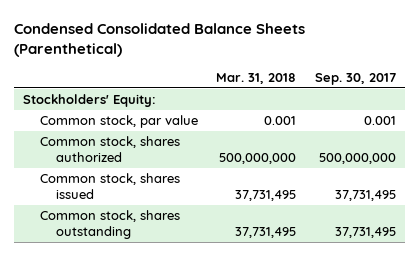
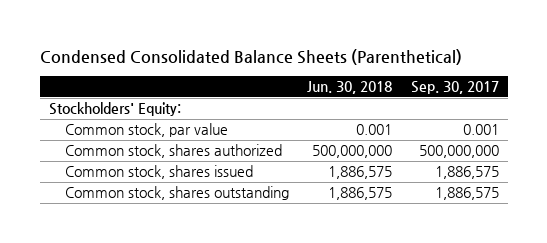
- | Mar. 31, 2018 | Sep. 30, 2017
+ | Jun. 30, 2018 | Sep. 30, 2017
- Common stock, shares issued | 37,731,495 | 37,731,495
- Common stock, shares outstanding | 37,731,495 | 37,731,495
+ Common stock, shares issued | 1,886,575 | 1,886,575
+ Common stock, shares outstanding | 1,886,575 | 1,886,575

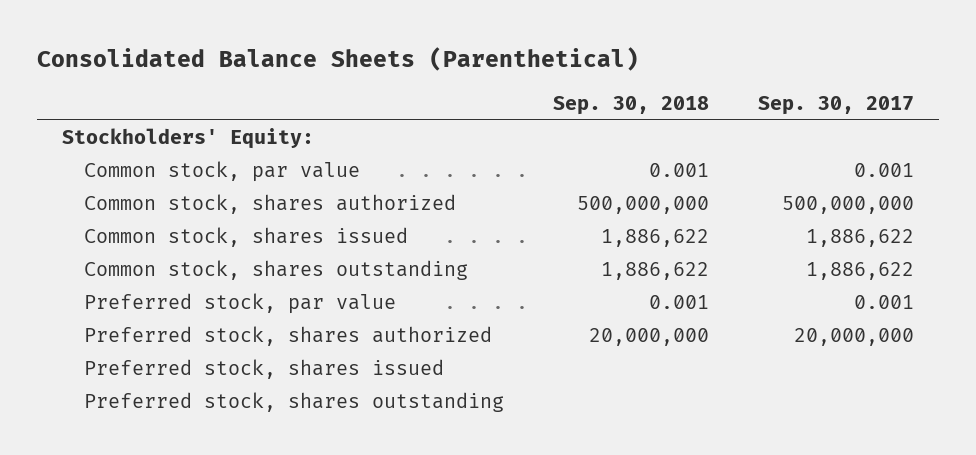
- Condensed Consolidated Balance Sheets (Parenthetical)
+ Consolidated Balance Sheets (Parenthetical)
- | Jun. 30, 2018 | Sep. 30, 2017
+ | Sep. 30, 2018 | Sep. 30, 2017
- Common stock, shares issued | 1,886,575 | 1,886,575
- Common stock, shares outstanding | 1,886,575 | 1,886,575
+ Common stock, shares issued | 1,886,622 | 1,886,622
+ Common stock, shares outstanding | 1,886,622 | 1,886,622
+ Preferred stock, par value | 0.001 | 0.001
+ Preferred stock, shares authorized | 20,000,000 | 20,000,000
+ Preferred stock, shares issued
+ Preferred stock, shares outstanding

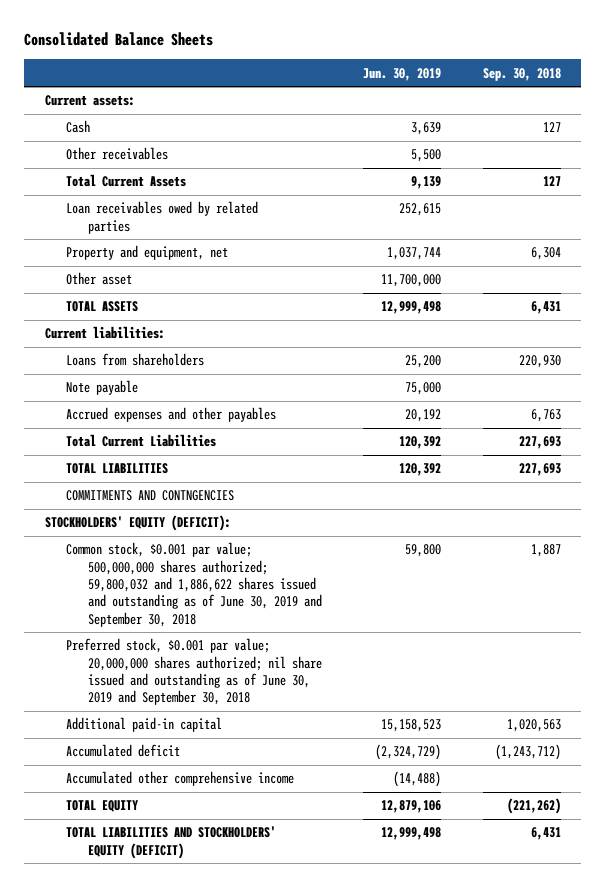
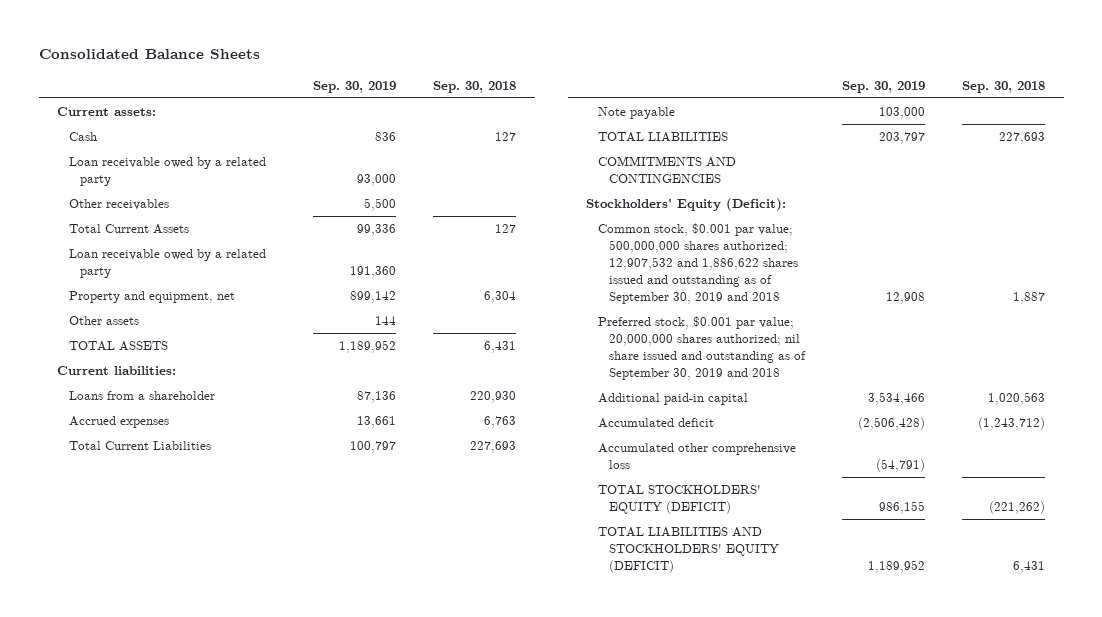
- | Jun. 30, 2019 | Sep. 30, 2018
+ | Sep. 30, 2019 | Sep. 30, 2018
+ Loan receivable owed by a related party | 93,000 |
- Loan receivables owed by related parties | 252,615 |
+ Loan receivable owed by a related party | 191,360 |
- Other asset | 11,700,000 |
+ Other assets | 144 |
- Loans from shareholders | 25,200 | 220,930
- Accrued expenses and other payables | 20,192 | 6,763
+ Loans from a shareholder | 87,136 | 220,930
+ Accrued expenses | 13,661 | 6,763
moved down: Note payable | 103,000 |
- COMMITMENTS AND CONTNGENCIES
- STOCKHOLDERS' EQUITY (DEFICIT):
- Common stock, $0.001 par value; 500,000,000 shares authorized; 59,800,032 and 1,886,622 shares issued and outstanding as of June 30, 2019 and September 30, 2018 | 59,800 | 1,887
- Preferred stock, $0.001 par value; 20,000,000 shares authorized; nil share issued and outstanding as of June 30, 2019 and September 30, 2018
+ COMMITMENTS AND CONTINGENCIES
+ Stockholders' Equity (Deficit):
+ Common stock, $0.001 par value; 500,000,000 shares authorized; 12,907,532 and 1,886,622 shares issued and outstanding as of September 30, 2019 and 2018 | 12,908 | 1,887
+ Preferred stock, $0.001 par value; 20,000,000 shares authorized; nil share issued and outstanding as of September 30, 2019 and 2018
- Accumulated other comprehensive income | (14,488) |
- TOTAL EQUITY | 12,879,106 | (221,262)
+ Accumulated other comprehensive loss | (54,791) |
+ TOTAL STOCKHOLDERS' EQUITY (DEFICIT) | 986,155 | (221,262)

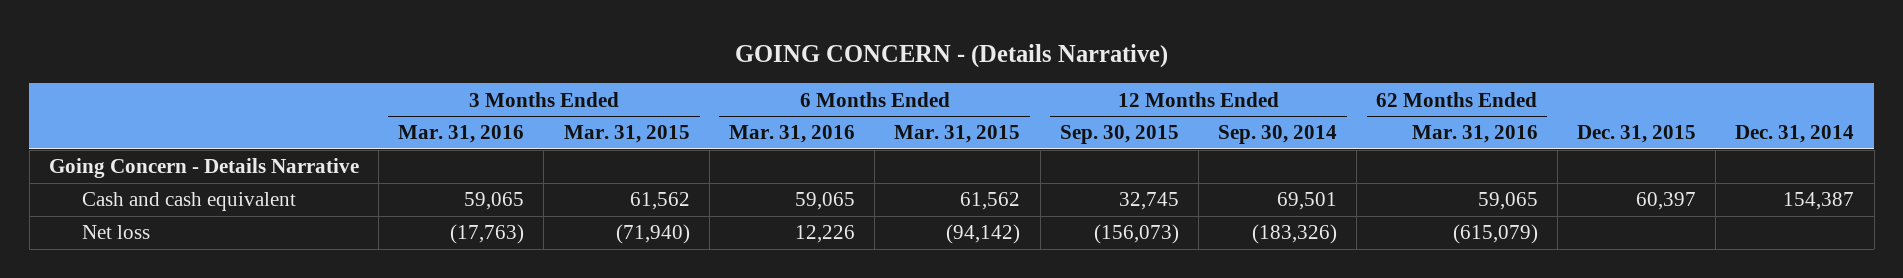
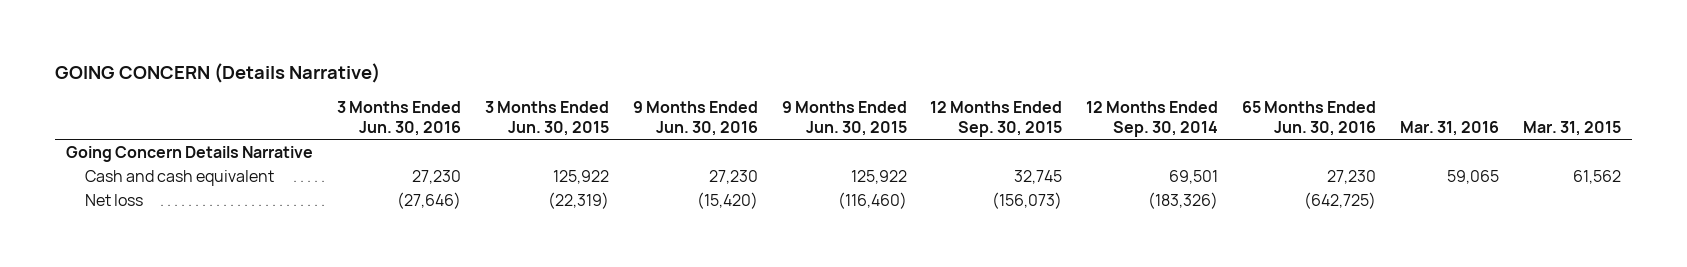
- GOING CONCERN - (Details Narrative)
+ GOING CONCERN (Details Narrative)
- | 3 Months Ended Mar. 31, 2016 | 3 Months Ended Mar. 31, 2015 | 6 Months Ended Mar. 31, 2016 | 6 Months Ended Mar. 31, 2015 | 12 Months Ended Sep. 30, 2015 | 12 Months Ended Sep. 30, 2014 | 62 Months Ended Mar. 31, 2016 | Dec. 31, 2015 | Dec. 31, 2014
+ | 3 Months Ended Jun. 30, 2016 | 3 Months Ended Jun. 30, 2015 | 9 Months Ended Jun. 30, 2016 | 9 Months Ended Jun. 30, 2015 | 12 Months Ended Sep. 30, 2015 | 12 Months Ended Sep. 30, 2014 | 65 Months Ended Jun. 30, 2016 | Mar. 31, 2016 | Mar. 31, 2015
- Going Concern - Details Narrative
+ Going Concern Details Narrative

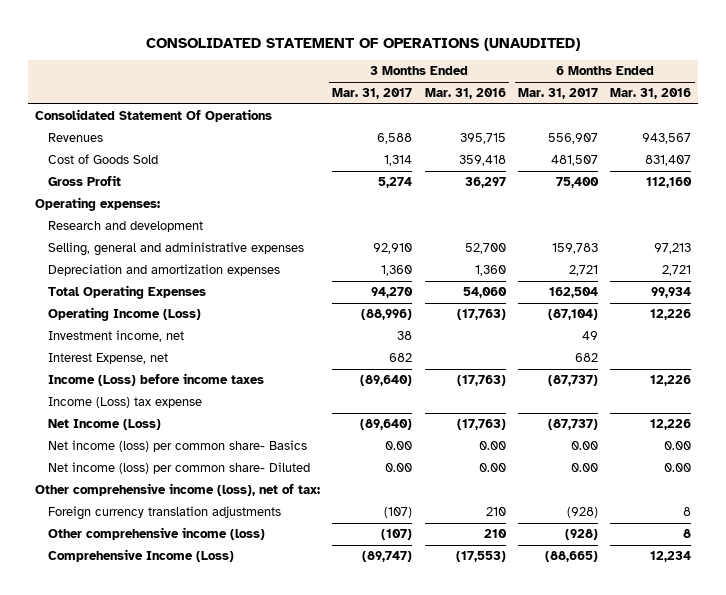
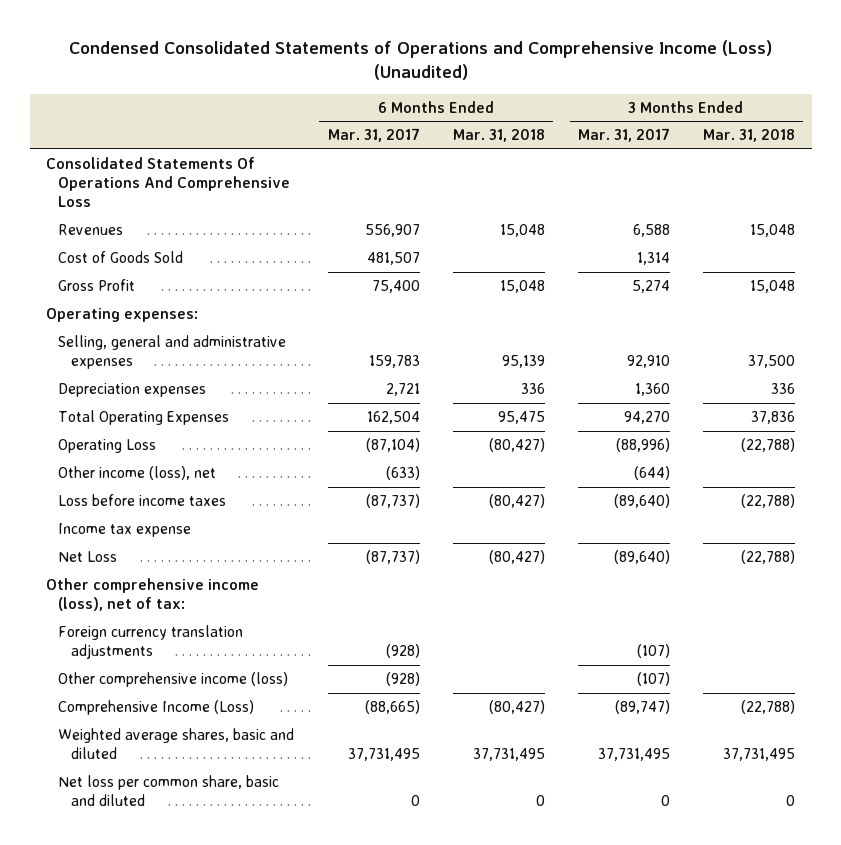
- CONSOLIDATED STATEMENT OF OPERATIONS (UNAUDITED)
+ Condensed Consolidated Statements of Operations and Comprehensive Income (Loss) (Unaudited)
- | 3 Months Ended Mar. 31, 2017 | 3 Months Ended Mar. 31, 2016 | 6 Months Ended Mar. 31, 2017 | 6 Months Ended Mar. 31, 2016
+ | 6 Months Ended Mar. 31, 2017 | 6 Months Ended Mar. 31, 2018 | 3 Months Ended Mar. 31, 2017 | 3 Months Ended Mar. 31, 2018
- Consolidated Statement Of Operations
+ Consolidated Statements Of Operations And Comprehensive Loss
- Research and development
- Depreciation and amortization expenses | 1,360 | 1,360 | 2,721 | 2,721
+ Depreciation expenses | 2,721 | 336 | 1,360 | 336
- Operating Income (Loss) | (88,996) | (17,763) | (87,104) | 12,226
- Investment income, net | 38 | | 49 |
- Interest Expense, net | 682 | | 682 |
- Income (Loss) before income taxes | (89,640) | (17,763) | (87,737) | 12,226
- Income (Loss) tax expense
- Net Income (Loss) | (89,640) | (17,763) | (87,737) | 12,226
- Net income (loss) per common share- Basics | 0.00 | 0.00 | 0.00 | 0.00
- Net income (loss) per common share- Diluted | 0.00 | 0.00 | 0.00 | 0.00
+ Operating Loss | (87,104) | (80,427) | (88,996) | (22,788)
+ Other income (loss), net | (633) | | (644) |
+ Loss before income taxes | (87,737) | (80,427) | (89,640) | (22,788)
+ Income tax expense
+ Net Loss | (87,737) | (80,427) | (89,640) | (22,788)
+ Weighted average shares, basic and diluted | 37,731,495 | 37,731,495 | 37,731,495 | 37,731,495
+ Net loss per common share, basic and diluted | 0 | 0 | 0 | 0

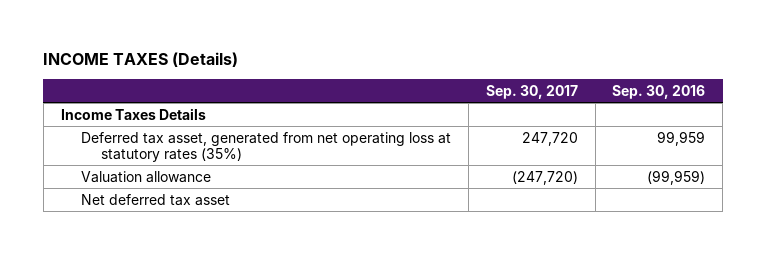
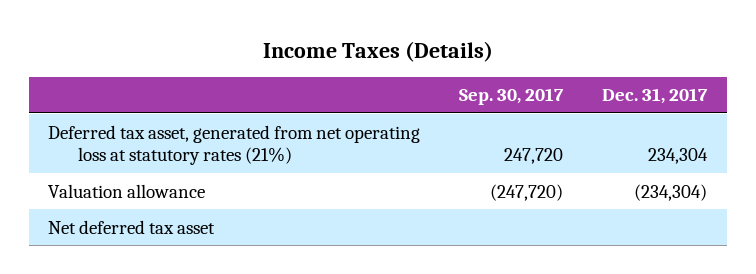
- INCOME TAXES (Details)
+ Income Taxes (Details)
- | Sep. 30, 2017 | Sep. 30, 2016
+ | Sep. 30, 2017 | Dec. 31, 2017
- Income Taxes Details
- Deferred tax asset, generated from net operating loss at statutory rates (35%) | 247,720 | 99,959
+ Deferred tax asset, generated from net operating loss at statutory rates (21%) | 247,720 | 234,304

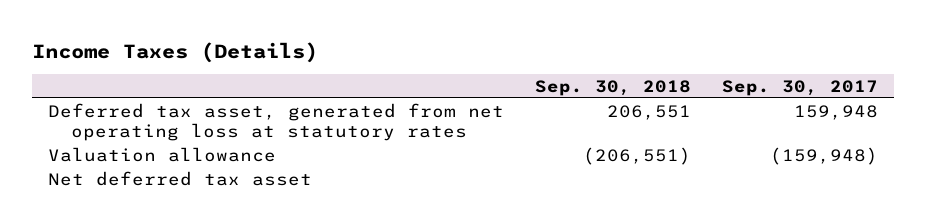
- | Sep. 30, 2017 | Dec. 31, 2017
+ | Sep. 30, 2018 | Sep. 30, 2017
- Deferred tax asset, generated from net operating loss at statutory rates (21%) | 247,720 | 234,304
- Valuation allowance | (247,720) | (234,304)
+ Deferred tax asset, generated from net operating loss at statutory rates | 206,551 | 159,948
+ Valuation allowance | (206,551) | (159,948)

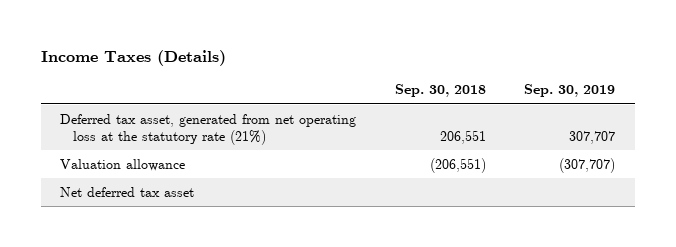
- | Sep. 30, 2018 | Sep. 30, 2017
+ | Sep. 30, 2018 | Sep. 30, 2019
- Deferred tax asset, generated from net operating loss at statutory rates | 206,551 | 159,948
+ Deferred tax asset, generated from net operating loss at the statutory rate (21%) | 206,551 | 307,707

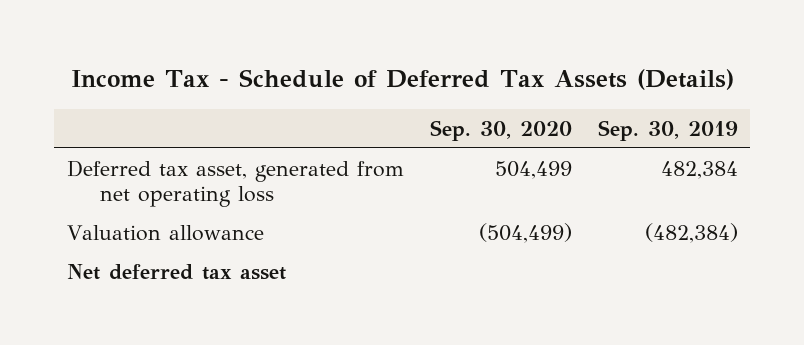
- Income Taxes (Details)
+ Income Tax - Schedule of Deferred Tax Assets (Details)
- | Sep. 30, 2018 | Sep. 30, 2019
+ | Sep. 30, 2020 | Sep. 30, 2019
- Deferred tax asset, generated from net operating loss at the statutory rate (21%) | 206,551 | 307,707
- Valuation allowance | (206,551) | (307,707)
+ Deferred tax asset, generated from net operating loss | 504,499 | 482,384
+ Valuation allowance | (504,499) | (482,384)

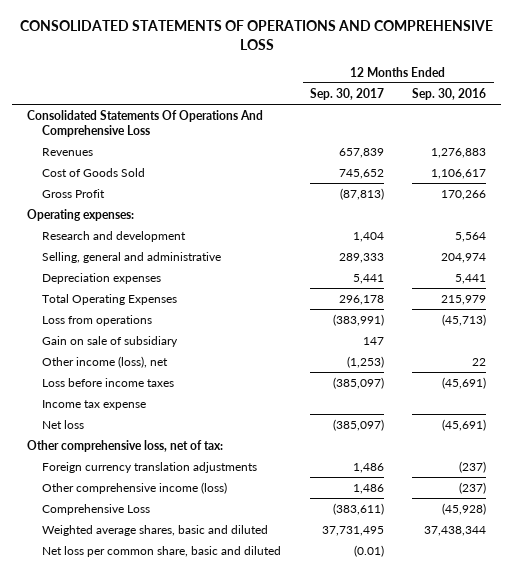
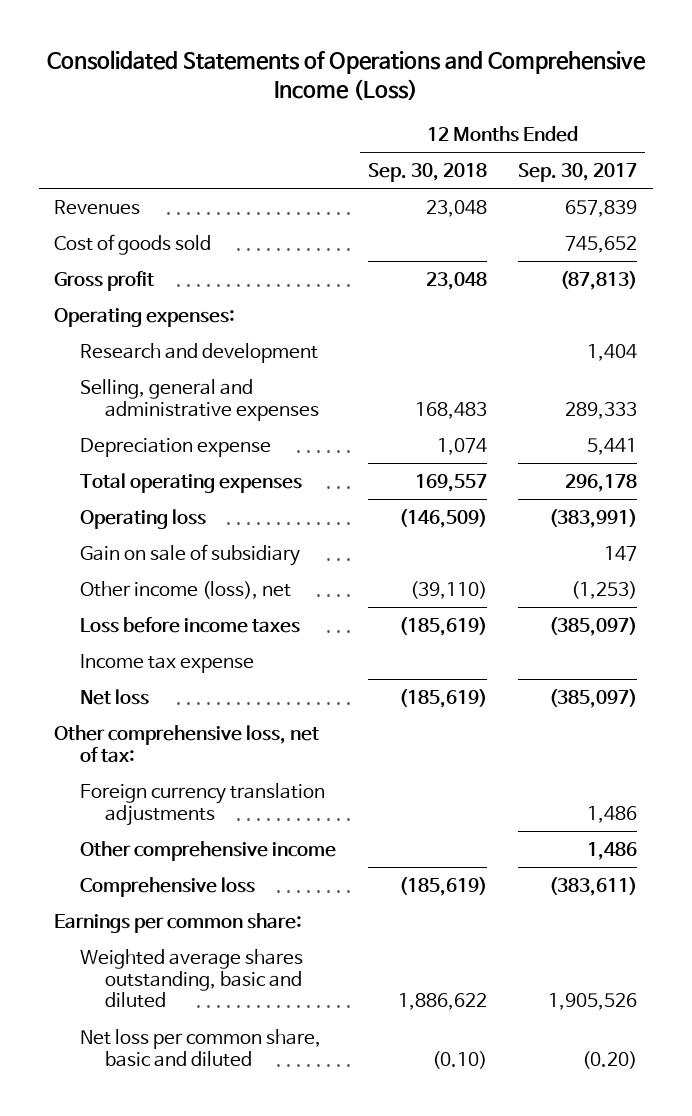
- CONSOLIDATED STATEMENTS OF OPERATIONS AND COMPREHENSIVE LOSS
+ Consolidated Statements of Operations and Comprehensive Income (Loss)
- | 12 Months Ended Sep. 30, 2017 | 12 Months Ended Sep. 30, 2016
+ | 12 Months Ended Sep. 30, 2018 | 12 Months Ended Sep. 30, 2017
- Consolidated Statements Of Operations And Comprehensive Loss
- Cost of Goods Sold | 745,652 | 1,106,617
- Gross Profit | (87,813) | 170,266
+ Cost of goods sold | | 745,652
+ Gross profit | 23,048 | (87,813)
- Selling, general and administrative | 289,333 | 204,974
- Depreciation expenses | 5,441 | 5,441
- Total Operating Expenses | 296,178 | 215,979
- Loss from operations | (383,991) | (45,713)
+ Selling, general and administrative expenses | 168,483 | 289,333
+ Depreciation expense | 1,074 | 5,441
+ Total operating expenses | 169,557 | 296,178
+ Operating loss | (146,509) | (383,991)
- Other comprehensive income (loss) | 1,486 | (237)
- Comprehensive Loss | (383,611) | (45,928)
- Weighted average shares, basic and diluted | 37,731,495 | 37,438,344
- Net loss per common share, basic and diluted | (0.01) |
+ Other comprehensive income | | 1,486
+ Comprehensive loss | (185,619) | (383,611)
+ Earnings per common share:
+ Weighted average shares outstanding, basic and diluted | 1,886,622 | 1,905,526
+ Net loss per common share, basic and diluted | (0.10) | (0.20)

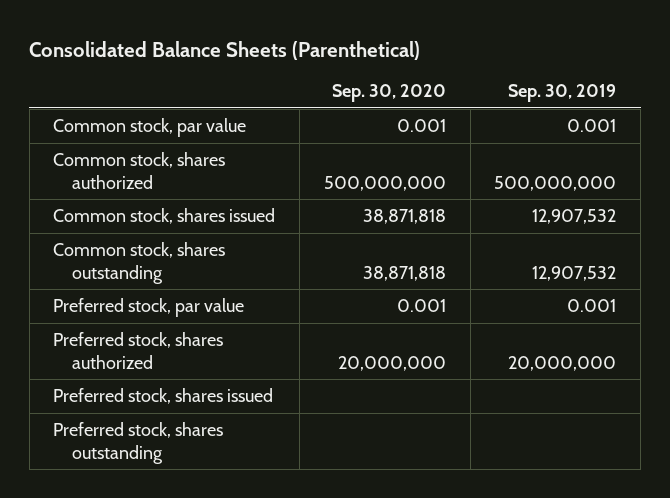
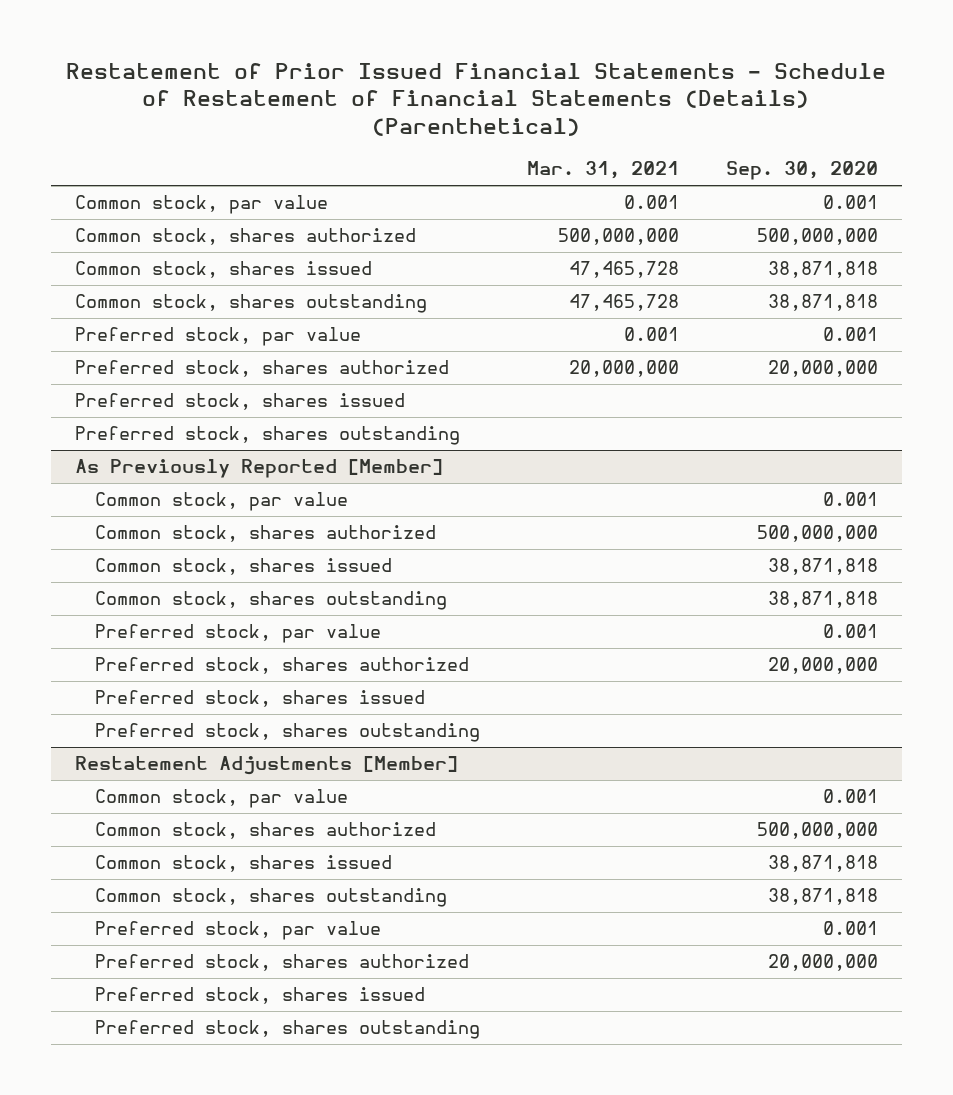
- Consolidated Balance Sheets (Parenthetical)
+ Restatement of Prior Issued Financial Statements - Schedule of Restatement of Financial Statements (Details) (Parenthetical)
- | Sep. 30, 2020 | Sep. 30, 2019
+ | Mar. 31, 2021 | Sep. 30, 2020
+ As Previously Reported [Member]
+ Common stock, par value | | 0.001
+ Common stock, shares authorized | | 500,000,000
+ Common stock, shares issued | | 38,871,818
+ Common stock, shares outstanding | | 38,871,818
+ Preferred stock, par value | | 0.001
+ Preferred stock, shares authorized | | 20,000,000
+ Preferred stock, shares issued
+ Preferred stock, shares outstanding
+ Restatement Adjustments [Member]
+ Common stock, par value | | 0.001
+ Common stock, shares authorized | | 500,000,000
+ Common stock, shares issued | | 38,871,818
+ Common stock, shares outstanding | | 38,871,818
+ Preferred stock, par value | | 0.001
+ Preferred stock, shares authorized | | 20,000,000
+ Preferred stock, shares issued
+ Preferred stock, shares outstanding

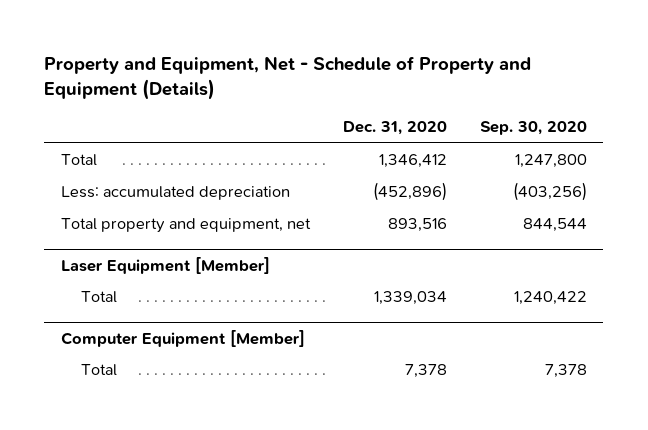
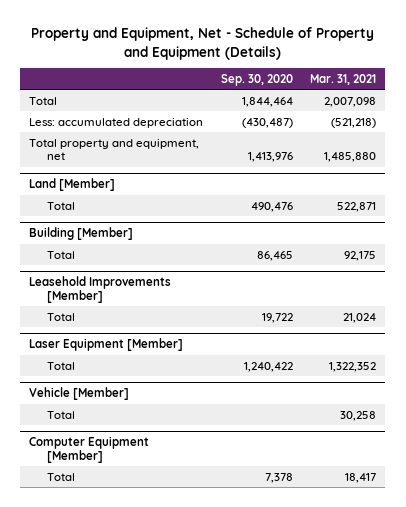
- | Dec. 31, 2020 | Sep. 30, 2020
+ | Sep. 30, 2020 | Mar. 31, 2021
- Total | 1,346,412 | 1,247,800
- Less: accumulated depreciation | (452,896) | (403,256)
- Total property and equipment, net | 893,516 | 844,544
+ Total | 1,844,464 | 2,007,098
+ Less: accumulated depreciation | (430,487) | (521,218)
+ Total property and equipment, net | 1,413,976 | 1,485,880
+ Land [Member]
+ Total | 490,476 | 522,871
+ Building [Member]
+ Total | 86,465 | 92,175
+ Leasehold Improvements [Member]
+ Total | 19,722 | 21,024
+ Vehicle [Member]
+ Total | | 30,258

